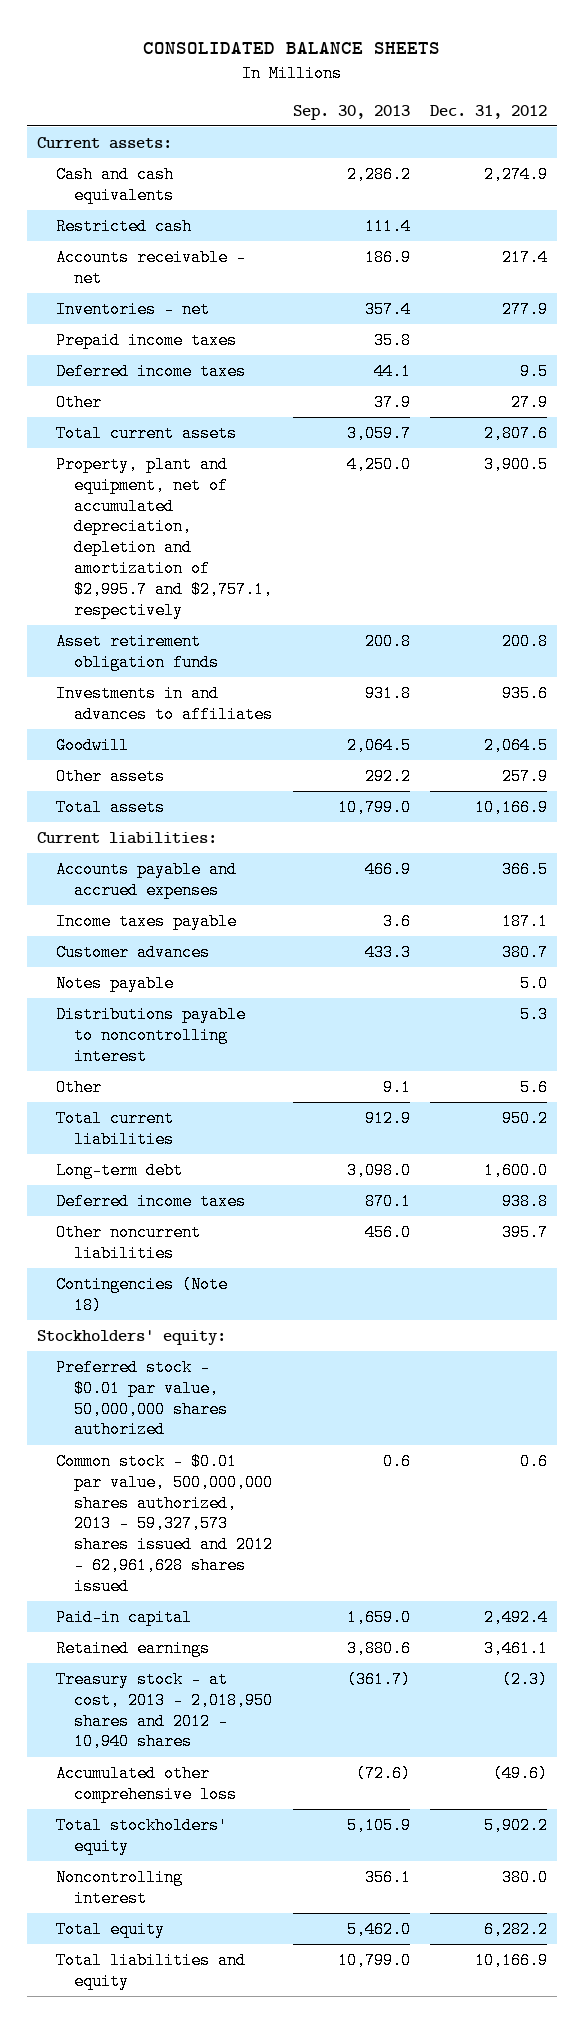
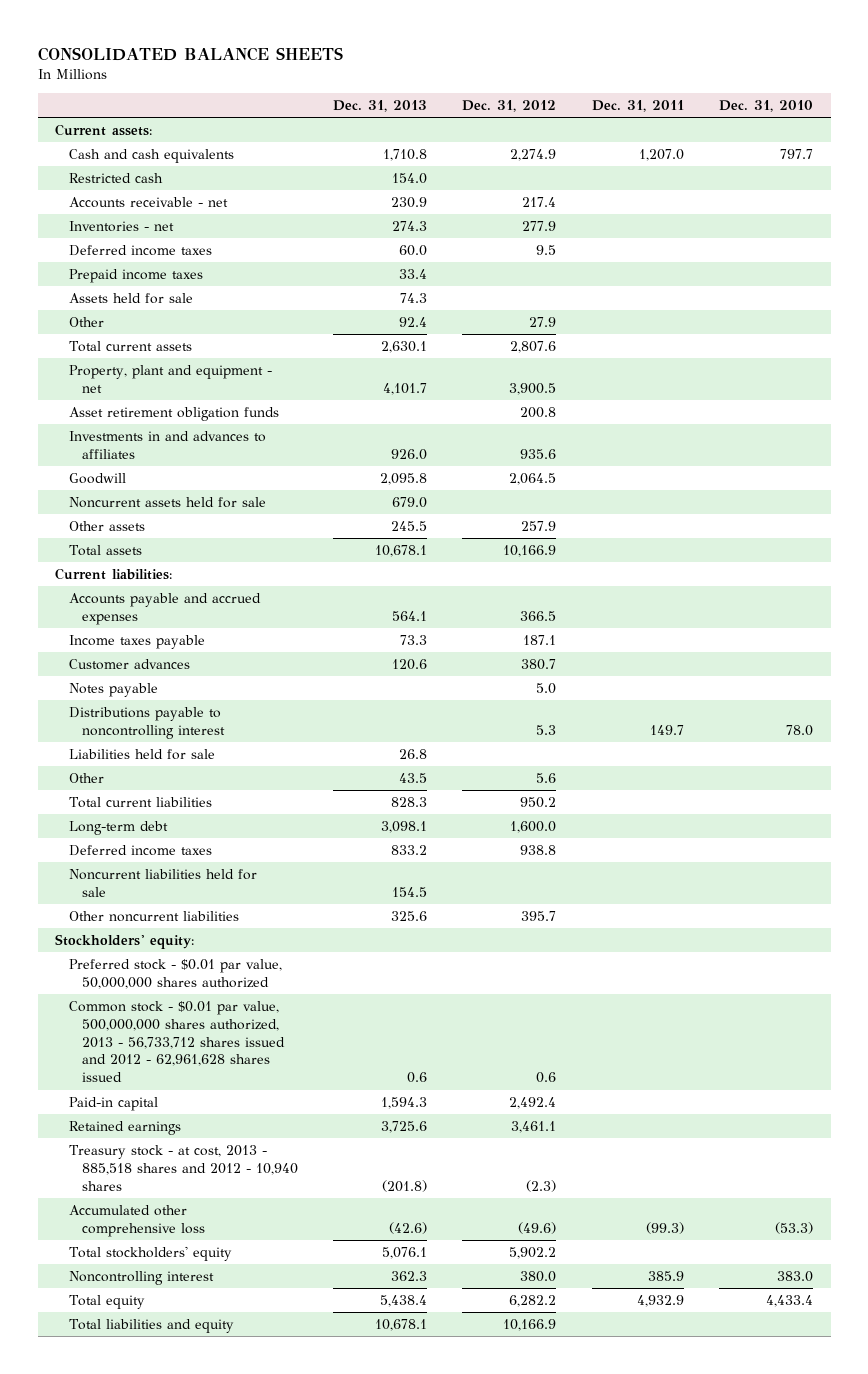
- | Sep. 30, 2013 | Dec. 31, 2012
+ | Dec. 31, 2013 | Dec. 31, 2012 | Dec. 31, 2011 | Dec. 31, 2010
moved down: Prepaid income taxes | 33.4 | | |
+ Assets held for sale | 74.3 | | |
- Property, plant and equipment, net of accumulated depreciation, depletion and amortization of $2,995.7 and $2,757.1, respectively | 4,250.0 | 3,900.5
+ Property, plant and equipment - net | 4,101.7 | 3,900.5 | |
+ Noncurrent assets held for sale | 679.0 | | |
+ Liabilities held for sale | 26.8 | | |
+ Noncurrent liabilities held for sale | 154.5 | | |
- Contingencies (Note 18)
- Common stock - $0.01 par value, 500,000,000 shares authorized, 2013 - 59,327,573 shares issued and 2012 - 62,961,628 shares issued | 0.6 | 0.6
+ Common stock - $0.01 par value, 500,000,000 shares authorized, 2013 - 56,733,712 shares issued and 2012 - 62,961,628 shares issued | 0.6 | 0.6 | |
- Treasury stock - at cost, 2013 - 2,018,950 shares and 2012 - 10,940 shares | (361.7) | (2.3)
+ Treasury stock - at cost, 2013 - 885,518 shares and 2012 - 10,940 shares | (201.8) | (2.3) | |

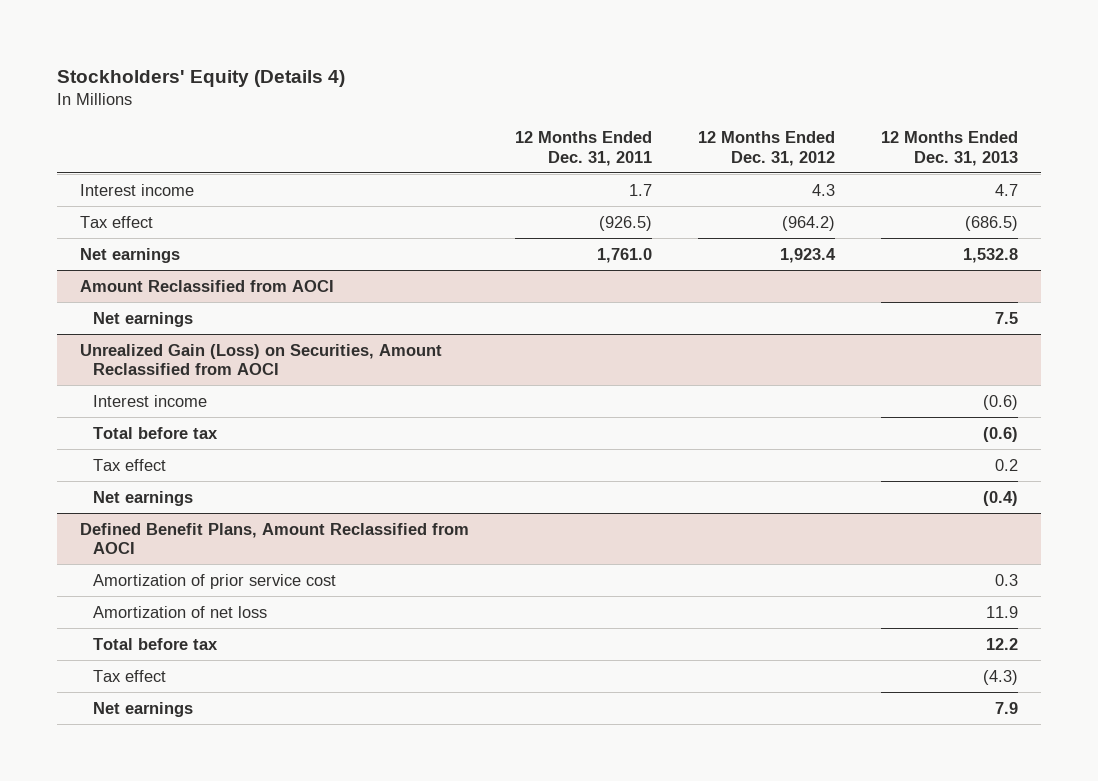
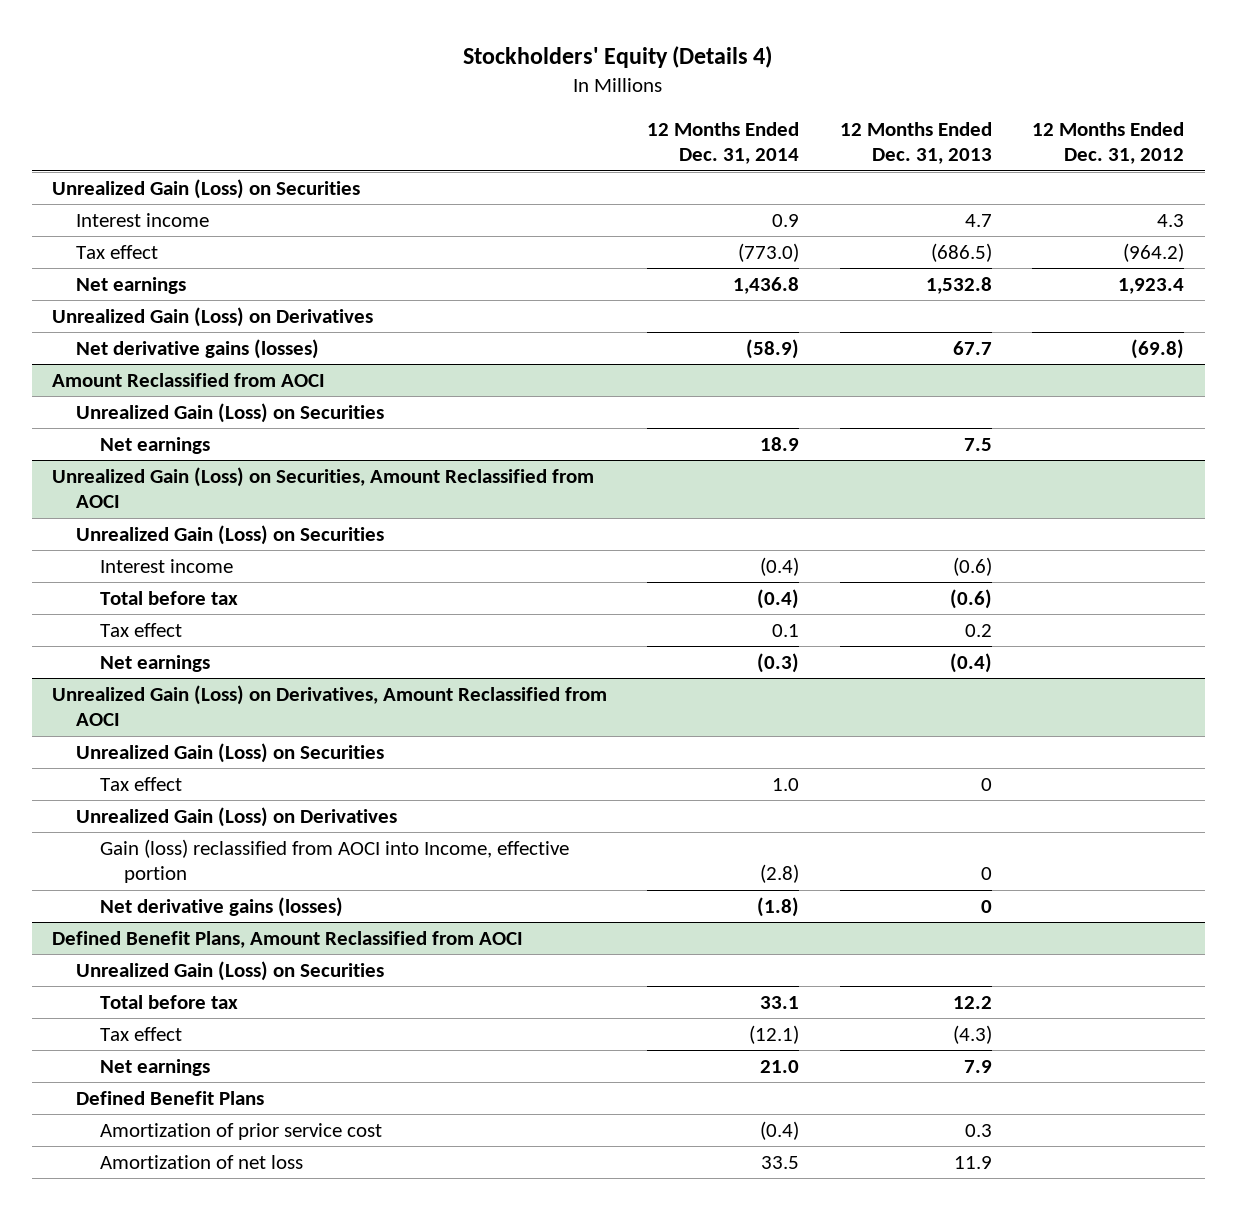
- | 12 Months Ended Dec. 31, 2011 | 12 Months Ended Dec. 31, 2012 | 12 Months Ended Dec. 31, 2013
+ | 12 Months Ended Dec. 31, 2014 | 12 Months Ended Dec. 31, 2013 | 12 Months Ended Dec. 31, 2012
+ Unrealized Gain (Loss) on Securities
+ Unrealized Gain (Loss) on Derivatives
+ Net derivative gains (losses) | (58.9) | 67.7 | (69.8)
@ Amount Reclassified from AOCI
+ Unrealized Gain (Loss) on Securities
@ Unrealized Gain (Loss) on Securities, Amount Reclassified from AOCI
+ Unrealized Gain (Loss) on Securities
+ Unrealized Gain (Loss) on Derivatives, Amount Reclassified from AOCI
+ Unrealized Gain (Loss) on Securities
+ Tax effect | 1.0 | 0 |
+ Unrealized Gain (Loss) on Derivatives
+ Gain (loss) reclassified from AOCI into Income, effective portion | (2.8) | 0 |
+ Net derivative gains (losses) | (1.8) | 0 |
@ Defined Benefit Plans, Amount Reclassified from AOCI
+ Unrealized Gain (Loss) on Securities
+ Defined Benefit Plans
moved down: Amortization of prior service cost | (0.4) | 0.3 |
moved down: Amortization of net loss | 33.5 | 11.9 |

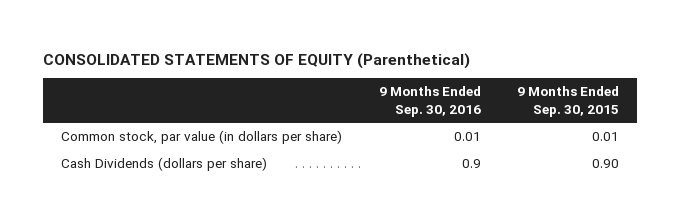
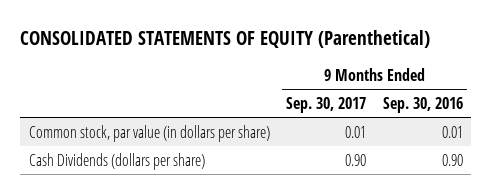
- | 9 Months Ended Sep. 30, 2016 | 9 Months Ended Sep. 30, 2015
+ | 9 Months Ended Sep. 30, 2017 | 9 Months Ended Sep. 30, 2016
- Cash Dividends (dollars per share) | 0.9 | 0.90
+ Cash Dividends (dollars per share) | 0.90 | 0.90

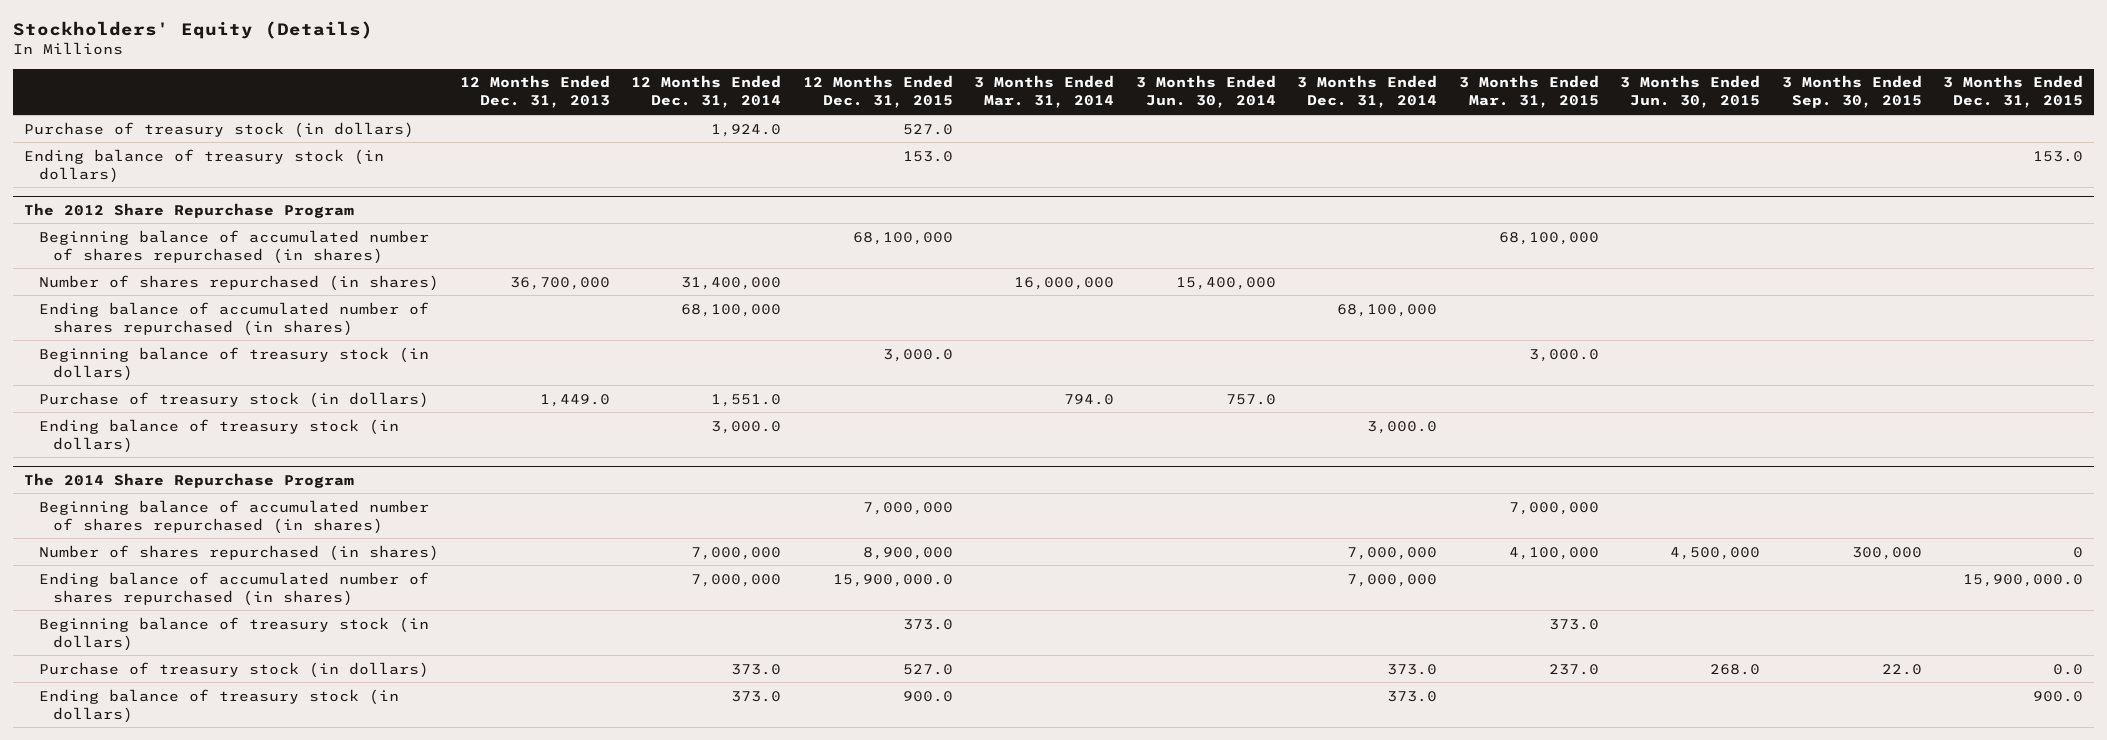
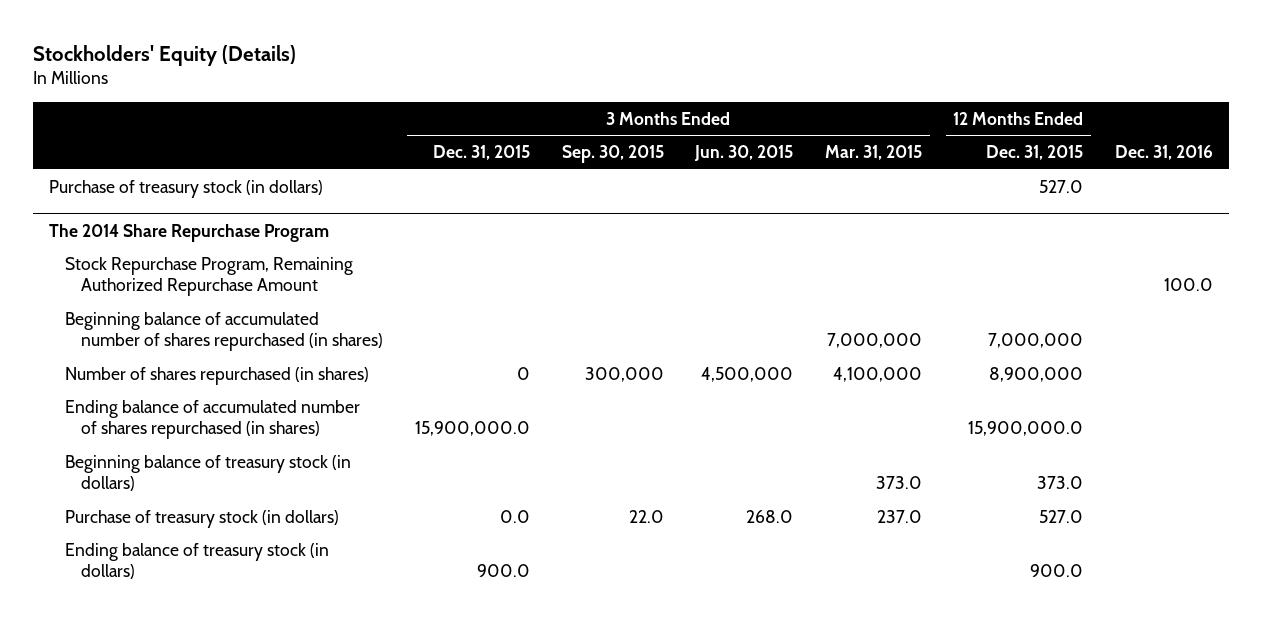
- | 12 Months Ended Dec. 31, 2013 | 12 Months Ended Dec. 31, 2014 | 12 Months Ended Dec. 31, 2015 | 3 Months Ended Mar. 31, 2014 | 3 Months Ended Jun. 30, 2014 | 3 Months Ended Dec. 31, 2014 | 3 Months Ended Mar. 31, 2015 | 3 Months Ended Jun. 30, 2015 | 3 Months Ended Sep. 30, 2015 | 3 Months Ended Dec. 31, 2015
+ | 3 Months Ended Dec. 31, 2015 | 3 Months Ended Sep. 30, 2015 | 3 Months Ended Jun. 30, 2015 | 3 Months Ended Mar. 31, 2015 | 12 Months Ended Dec. 31, 2015 | Dec. 31, 2016
- Ending balance of treasury stock (in dollars) | | | 153.0 | | | | | | | 153.0
- The 2012 Share Repurchase Program
- Beginning balance of accumulated number of shares repurchased (in shares) | | | 68,100,000 | | | | 68,100,000 | | |
- Number of shares repurchased (in shares) | 36,700,000 | 31,400,000 | | 16,000,000 | 15,400,000 | | | | |
- Ending balance of accumulated number of shares repurchased (in shares) | | 68,100,000 | | | | 68,100,000 | | | |
- Beginning balance of treasury stock (in dollars) | | | 3,000.0 | | | | 3,000.0 | | |
- Purchase of treasury stock (in dollars) | 1,449.0 | 1,551.0 | | 794.0 | 757.0 | | | | |
- Ending balance of treasury stock (in dollars) | | 3,000.0 | | | | 3,000.0 | | | |
@ The 2014 Share Repurchase Program
+ Stock Repurchase Program, Remaining Authorized Repurchase Amount | | | | | | 100.0

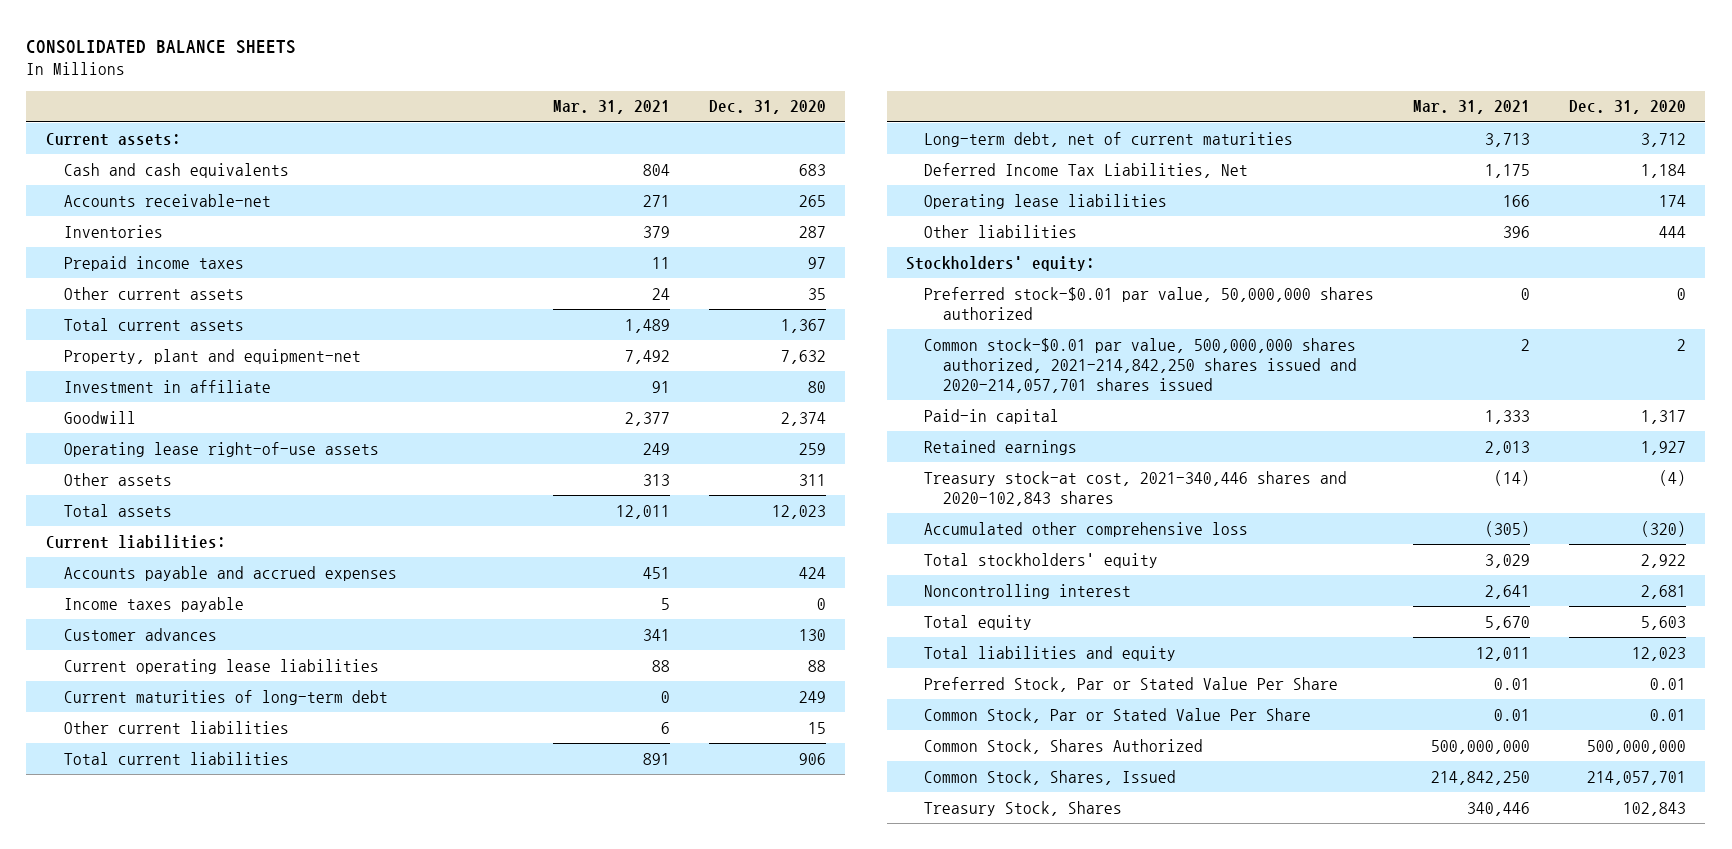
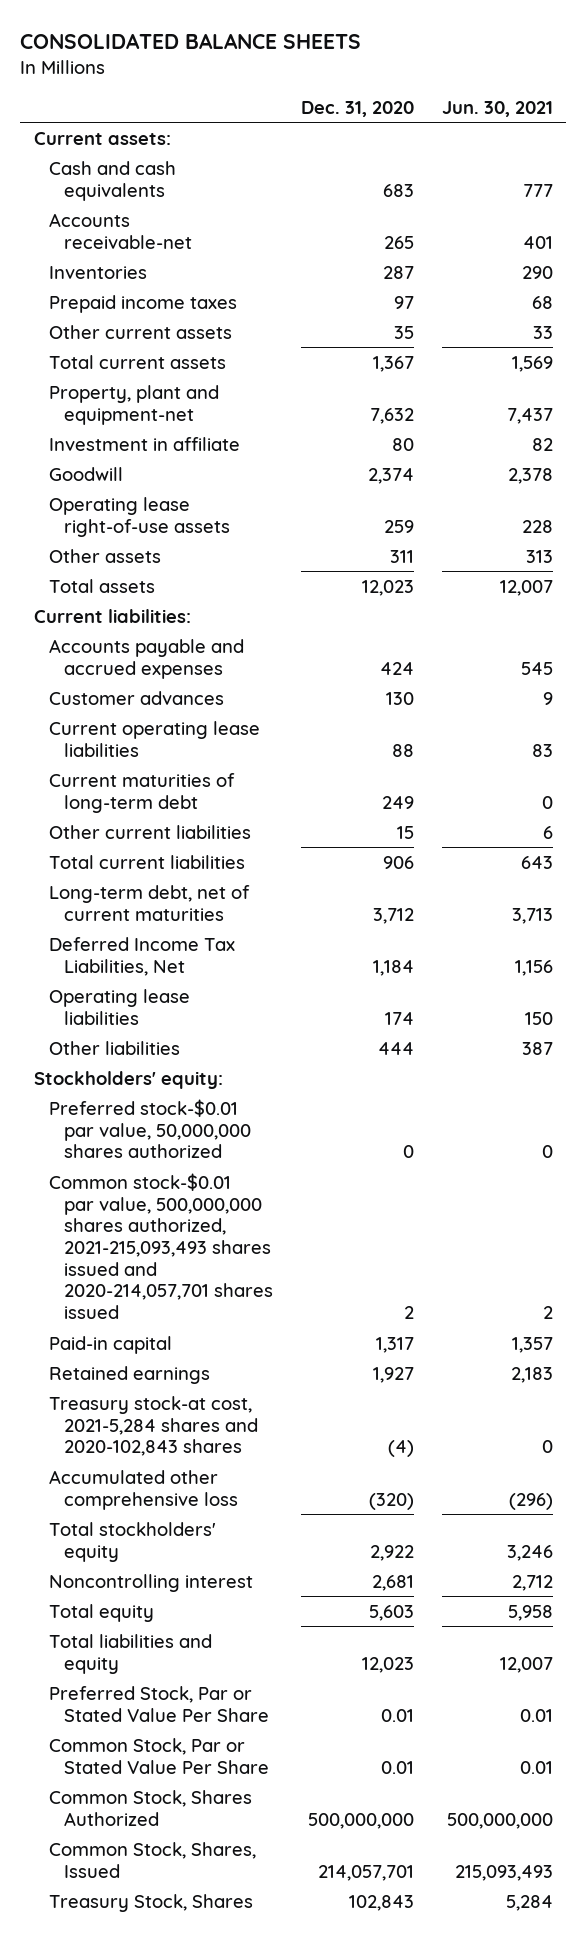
- | Mar. 31, 2021 | Dec. 31, 2020
+ | Dec. 31, 2020 | Jun. 30, 2021
- Income taxes payable | 5 | 0
- Common stock-$0.01 par value, 500,000,000 shares authorized, 2021-214,842,250 shares issued and 2020-214,057,701 shares issued | 2 | 2
+ Common stock-$0.01 par value, 500,000,000 shares authorized, 2021-215,093,493 shares issued and 2020-214,057,701 shares issued | 2 | 2
- Treasury stock-at cost, 2021-340,446 shares and 2020-102,843 shares | (14) | (4)
+ Treasury stock-at cost, 2021-5,284 shares and 2020-102,843 shares | (4) | 0

